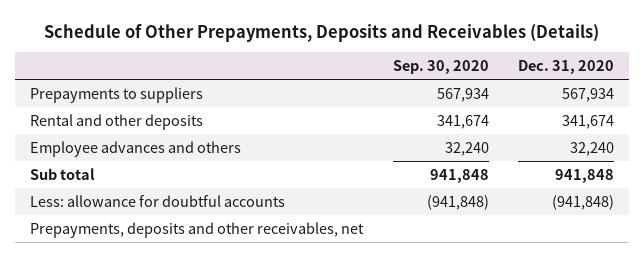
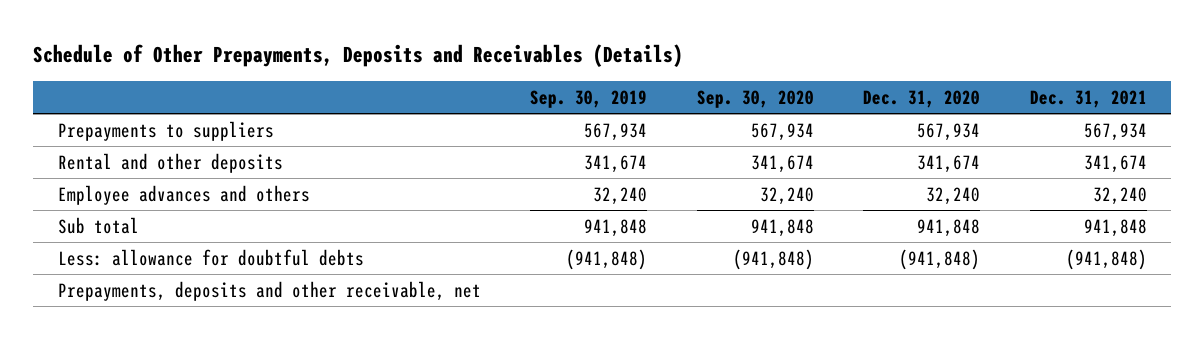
- | Sep. 30, 2020 | Dec. 31, 2020
+ | Sep. 30, 2019 | Sep. 30, 2020 | Dec. 31, 2020 | Dec. 31, 2021
- Less: allowance for doubtful accounts | (941,848) | (941,848)
- Prepayments, deposits and other receivables, net
+ Less: allowance for doubtful debts | (941,848) | (941,848) | (941,848) | (941,848)
+ Prepayments, deposits and other receivable, net

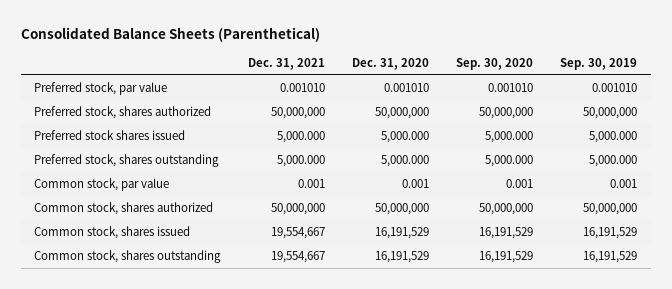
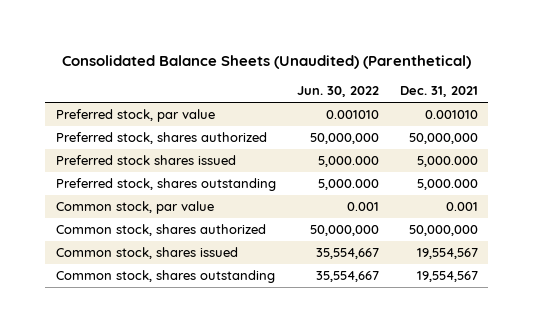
- Consolidated Balance Sheets (Parenthetical)
+ Consolidated Balance Sheets (Unaudited) (Parenthetical)
- | Dec. 31, 2021 | Dec. 31, 2020 | Sep. 30, 2020 | Sep. 30, 2019
+ | Jun. 30, 2022 | Dec. 31, 2021
- Common stock, shares issued | 19,554,667 | 16,191,529 | 16,191,529 | 16,191,529
- Common stock, shares outstanding | 19,554,667 | 16,191,529 | 16,191,529 | 16,191,529
+ Common stock, shares issued | 35,554,667 | 19,554,567
+ Common stock, shares outstanding | 35,554,667 | 19,554,567

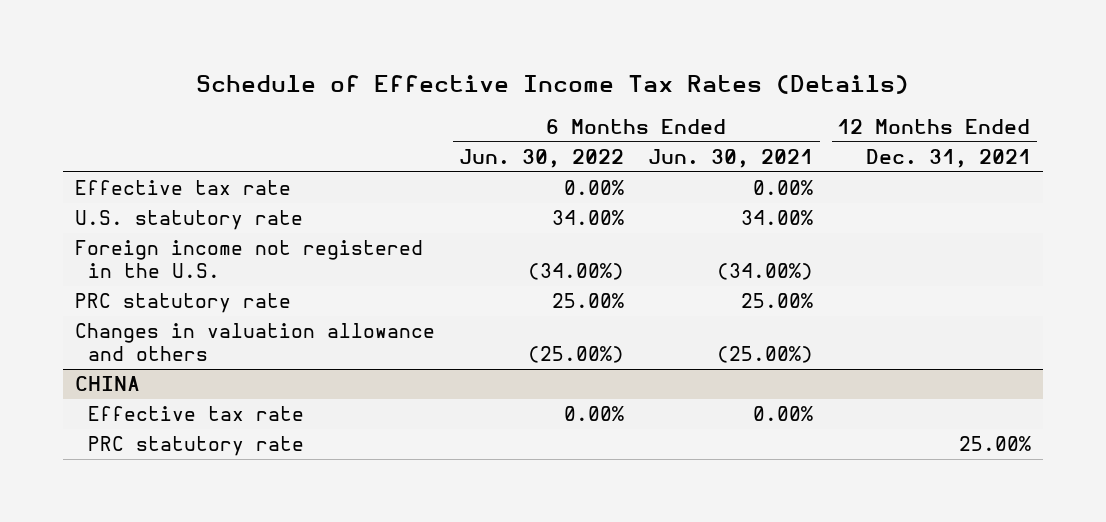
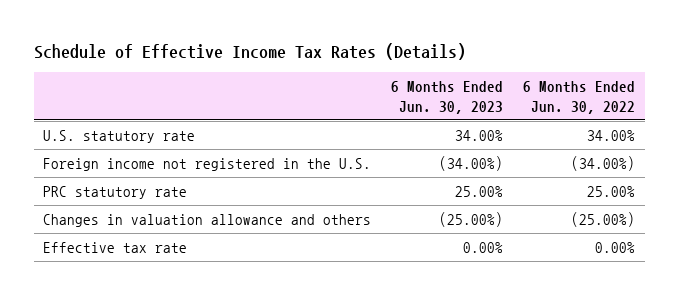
- | 6 Months Ended Jun. 30, 2022 | 6 Months Ended Jun. 30, 2021 | 12 Months Ended Dec. 31, 2021
+ | 6 Months Ended Jun. 30, 2023 | 6 Months Ended Jun. 30, 2022
- Effective tax rate | 0.00% | 0.00% |
- CHINA
- PRC statutory rate | | | 25.00%

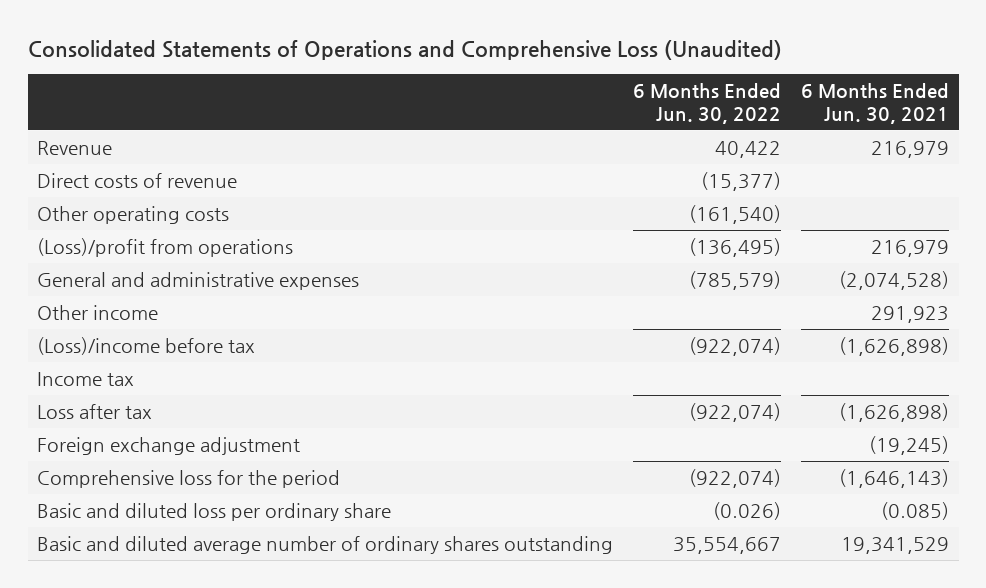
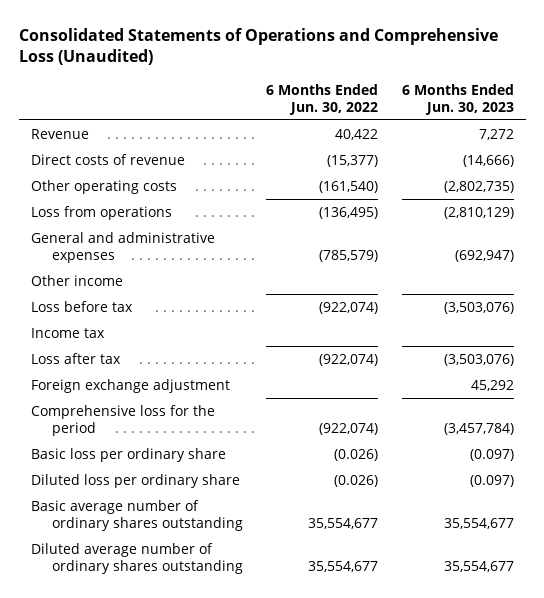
- | 6 Months Ended Jun. 30, 2022 | 6 Months Ended Jun. 30, 2021
+ | 6 Months Ended Jun. 30, 2022 | 6 Months Ended Jun. 30, 2023
- (Loss)/profit from operations | (136,495) | 216,979
+ Loss from operations | (136,495) | (2,810,129)
- (Loss)/income before tax | (922,074) | (1,626,898)
+ Loss before tax | (922,074) | (3,503,076)
- Basic and diluted loss per ordinary share | (0.026) | (0.085)
- Basic and diluted average number of ordinary shares outstanding | 35,554,667 | 19,341,529
+ Basic loss per ordinary share | (0.026) | (0.097)
+ Diluted loss per ordinary share | (0.026) | (0.097)
+ Basic average number of ordinary shares outstanding | 35,554,677 | 35,554,677
+ Diluted average number of ordinary shares outstanding | 35,554,677 | 35,554,677

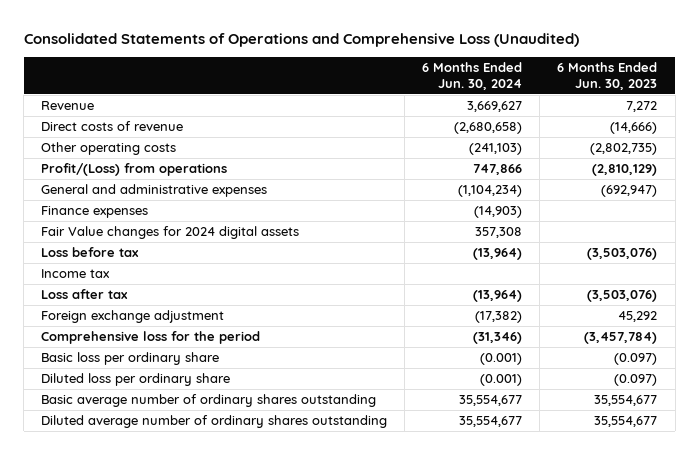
- | 6 Months Ended Jun. 30, 2022 | 6 Months Ended Jun. 30, 2023
+ | 6 Months Ended Jun. 30, 2024 | 6 Months Ended Jun. 30, 2023
- Loss from operations | (136,495) | (2,810,129)
+ Profit/(Loss) from operations | 747,866 | (2,810,129)
- Other income
+ Finance expenses | (14,903) |
+ Fair Value changes for 2024 digital assets | 357,308 |

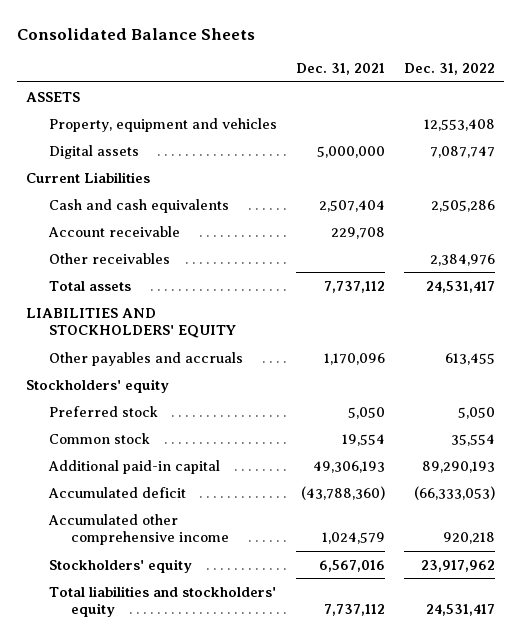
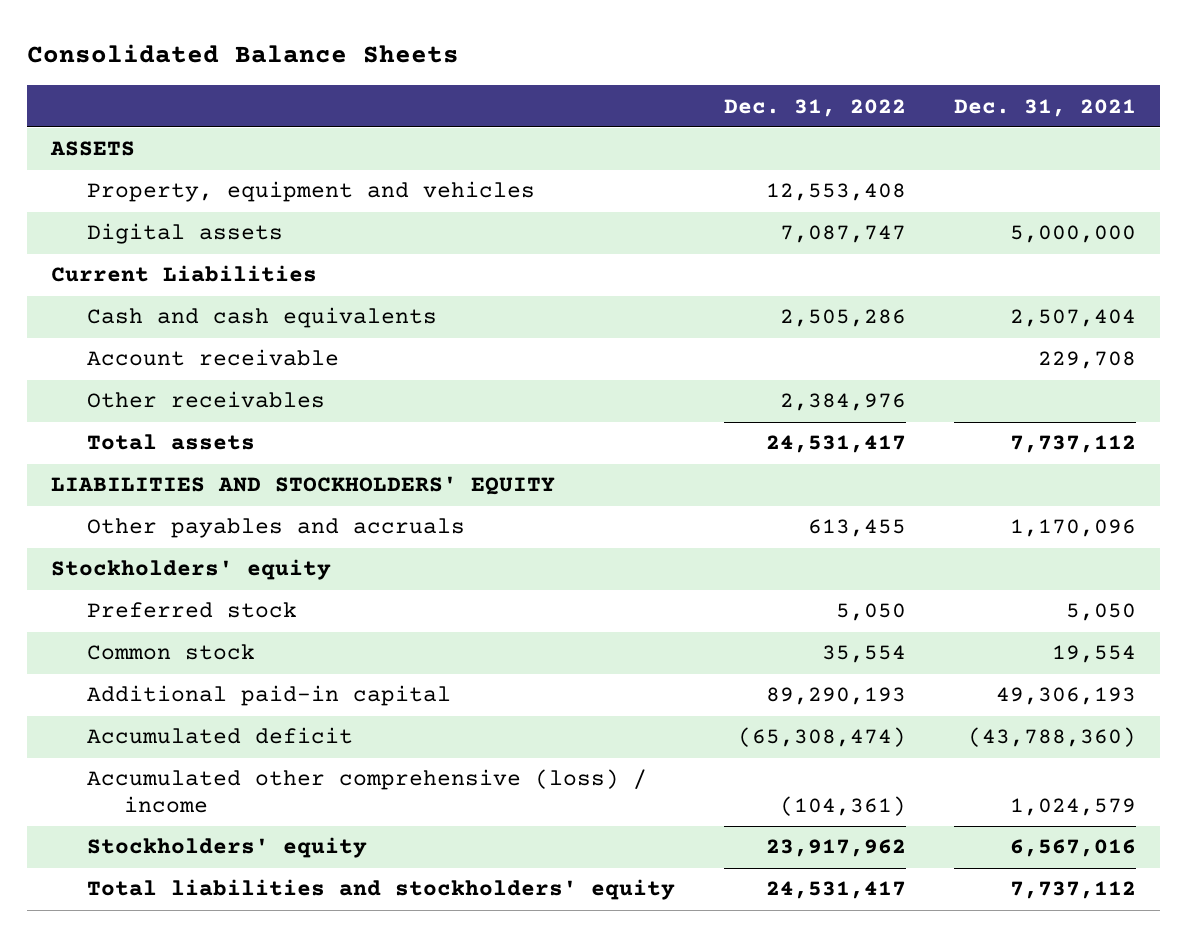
- | Dec. 31, 2021 | Dec. 31, 2022
+ | Dec. 31, 2022 | Dec. 31, 2021
- Accumulated deficit | (43,788,360) | (66,333,053)
- Accumulated other comprehensive income | 1,024,579 | 920,218
+ Accumulated deficit | (65,308,474) | (43,788,360)
+ Accumulated other comprehensive (loss) / income | (104,361) | 1,024,579

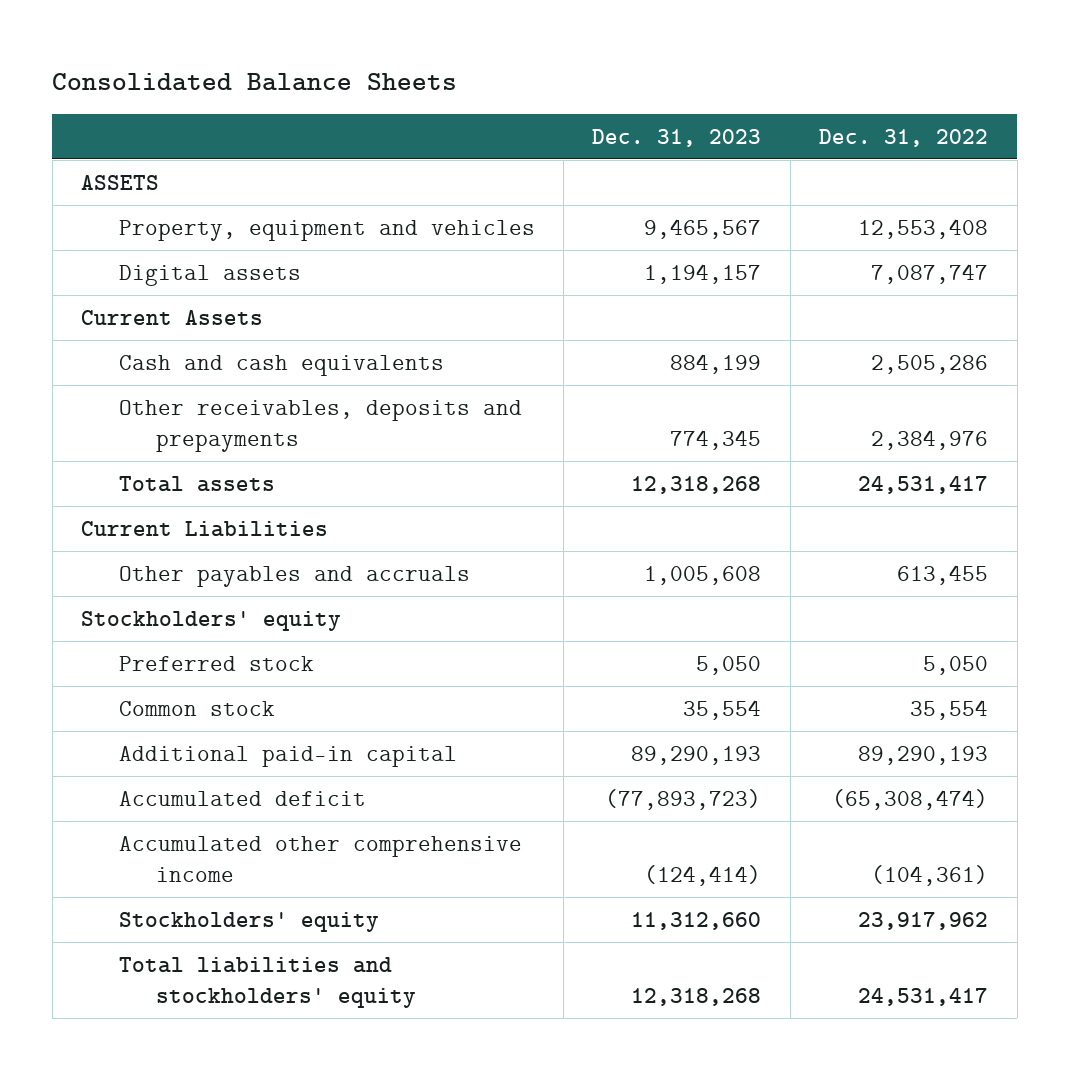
- | Dec. 31, 2022 | Dec. 31, 2021
+ | Dec. 31, 2023 | Dec. 31, 2022
+ Current Assets
- Account receivable | | 229,708
- Other receivables | 2,384,976 |
+ Other receivables, deposits and prepayments | 774,345 | 2,384,976
- LIABILITIES AND STOCKHOLDERS' EQUITY
moved down: Current Liabilities
- Accumulated other comprehensive (loss) / income | (104,361) | 1,024,579
+ Accumulated other comprehensive income | (124,414) | (104,361)

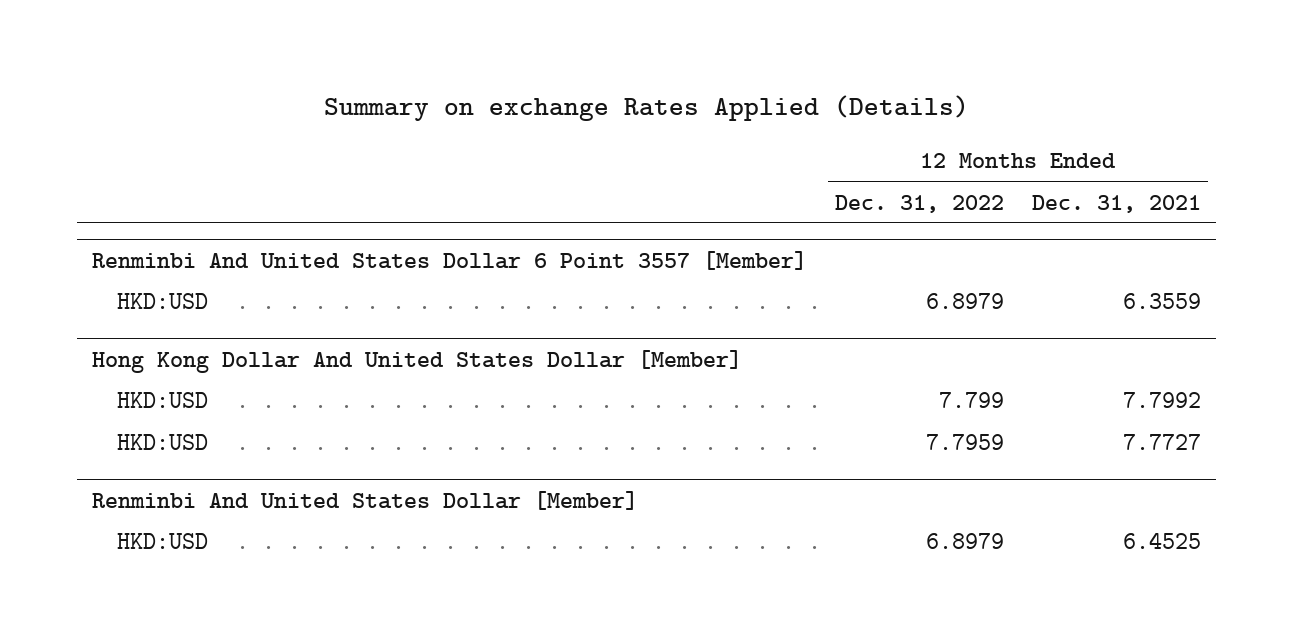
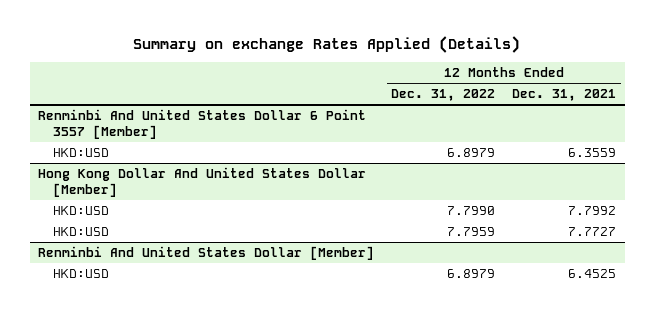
@ Hong Kong Dollar And United States Dollar [Member]
- HKD:USD | 7.799 | 7.7992
+ HKD:USD | 7.7990 | 7.7992

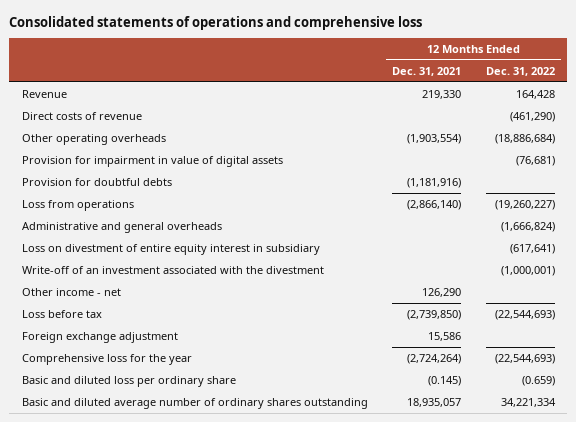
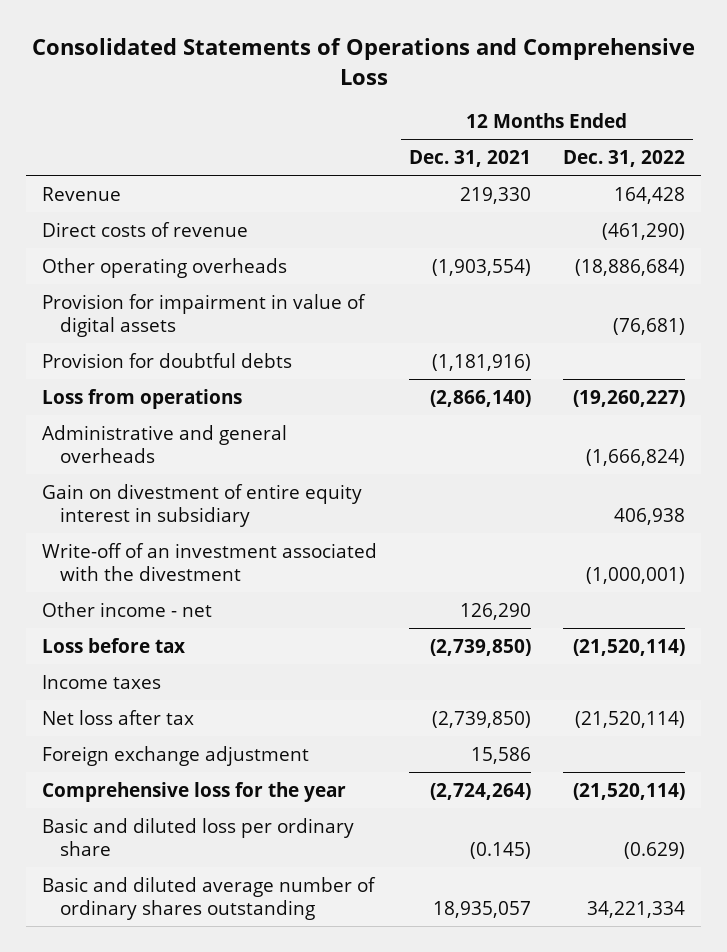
- Consolidated statements of operations and comprehensive loss
+ Consolidated Statements of Operations and Comprehensive Loss
- Loss on divestment of entire equity interest in subsidiary | | (617,641)
+ Gain on divestment of entire equity interest in subsidiary | | 406,938
- Loss before tax | (2,739,850) | (22,544,693)
+ Loss before tax | (2,739,850) | (21,520,114)
+ Income taxes
+ Net loss after tax | (2,739,850) | (21,520,114)
- Comprehensive loss for the year | (2,724,264) | (22,544,693)
- Basic and diluted loss per ordinary share | (0.145) | (0.659)
+ Comprehensive loss for the year | (2,724,264) | (21,520,114)
+ Basic and diluted loss per ordinary share | (0.145) | (0.629)

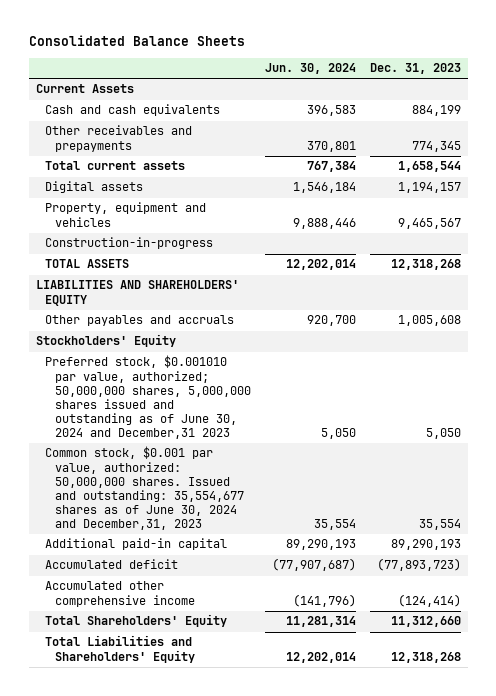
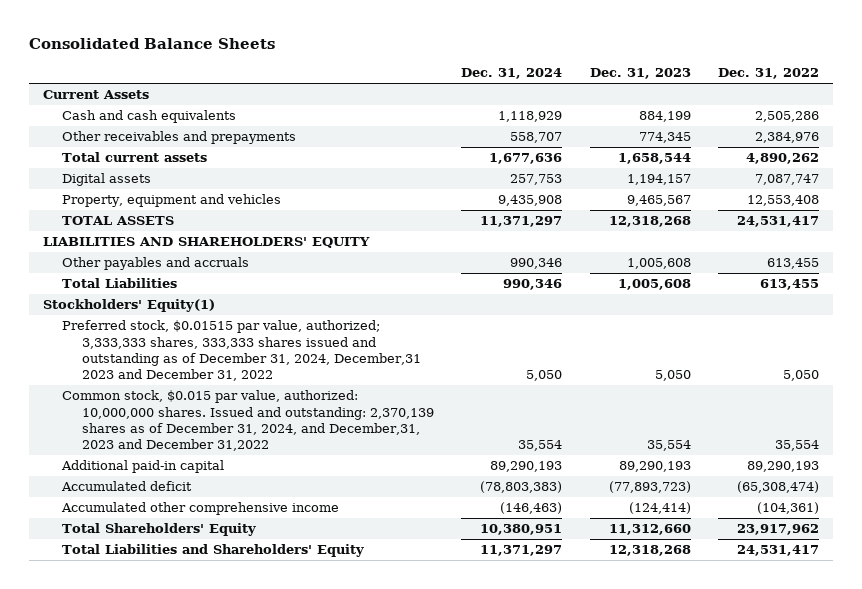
- | Jun. 30, 2024 | Dec. 31, 2023
+ | Dec. 31, 2024 | Dec. 31, 2023 | Dec. 31, 2022
- Construction-in-progress
- Stockholders' Equity
- Preferred stock, $0.001010 par value, authorized; 50,000,000 shares, 5,000,000 shares issued and outstanding as of June 30, 2024 and December,31 2023 | 5,050 | 5,050
- Common stock, $0.001 par value, authorized: 50,000,000 shares. Issued and outstanding: 35,554,677 shares as of June 30, 2024 and December,31, 2023 | 35,554 | 35,554
+ Total Liabilities | 990,346 | 1,005,608 | 613,455
+ Stockholders' Equity(1)
+ Preferred stock, $0.01515 par value, authorized; 3,333,333 shares, 333,333 shares issued and outstanding as of December 31, 2024, December,31 2023 and December 31, 2022 | 5,050 | 5,050 | 5,050
+ Common stock, $0.015 par value, authorized: 10,000,000 shares. Issued and outstanding: 2,370,139 shares as of December 31, 2024, and December,31, 2023 and December 31,2022 | 35,554 | 35,554 | 35,554

